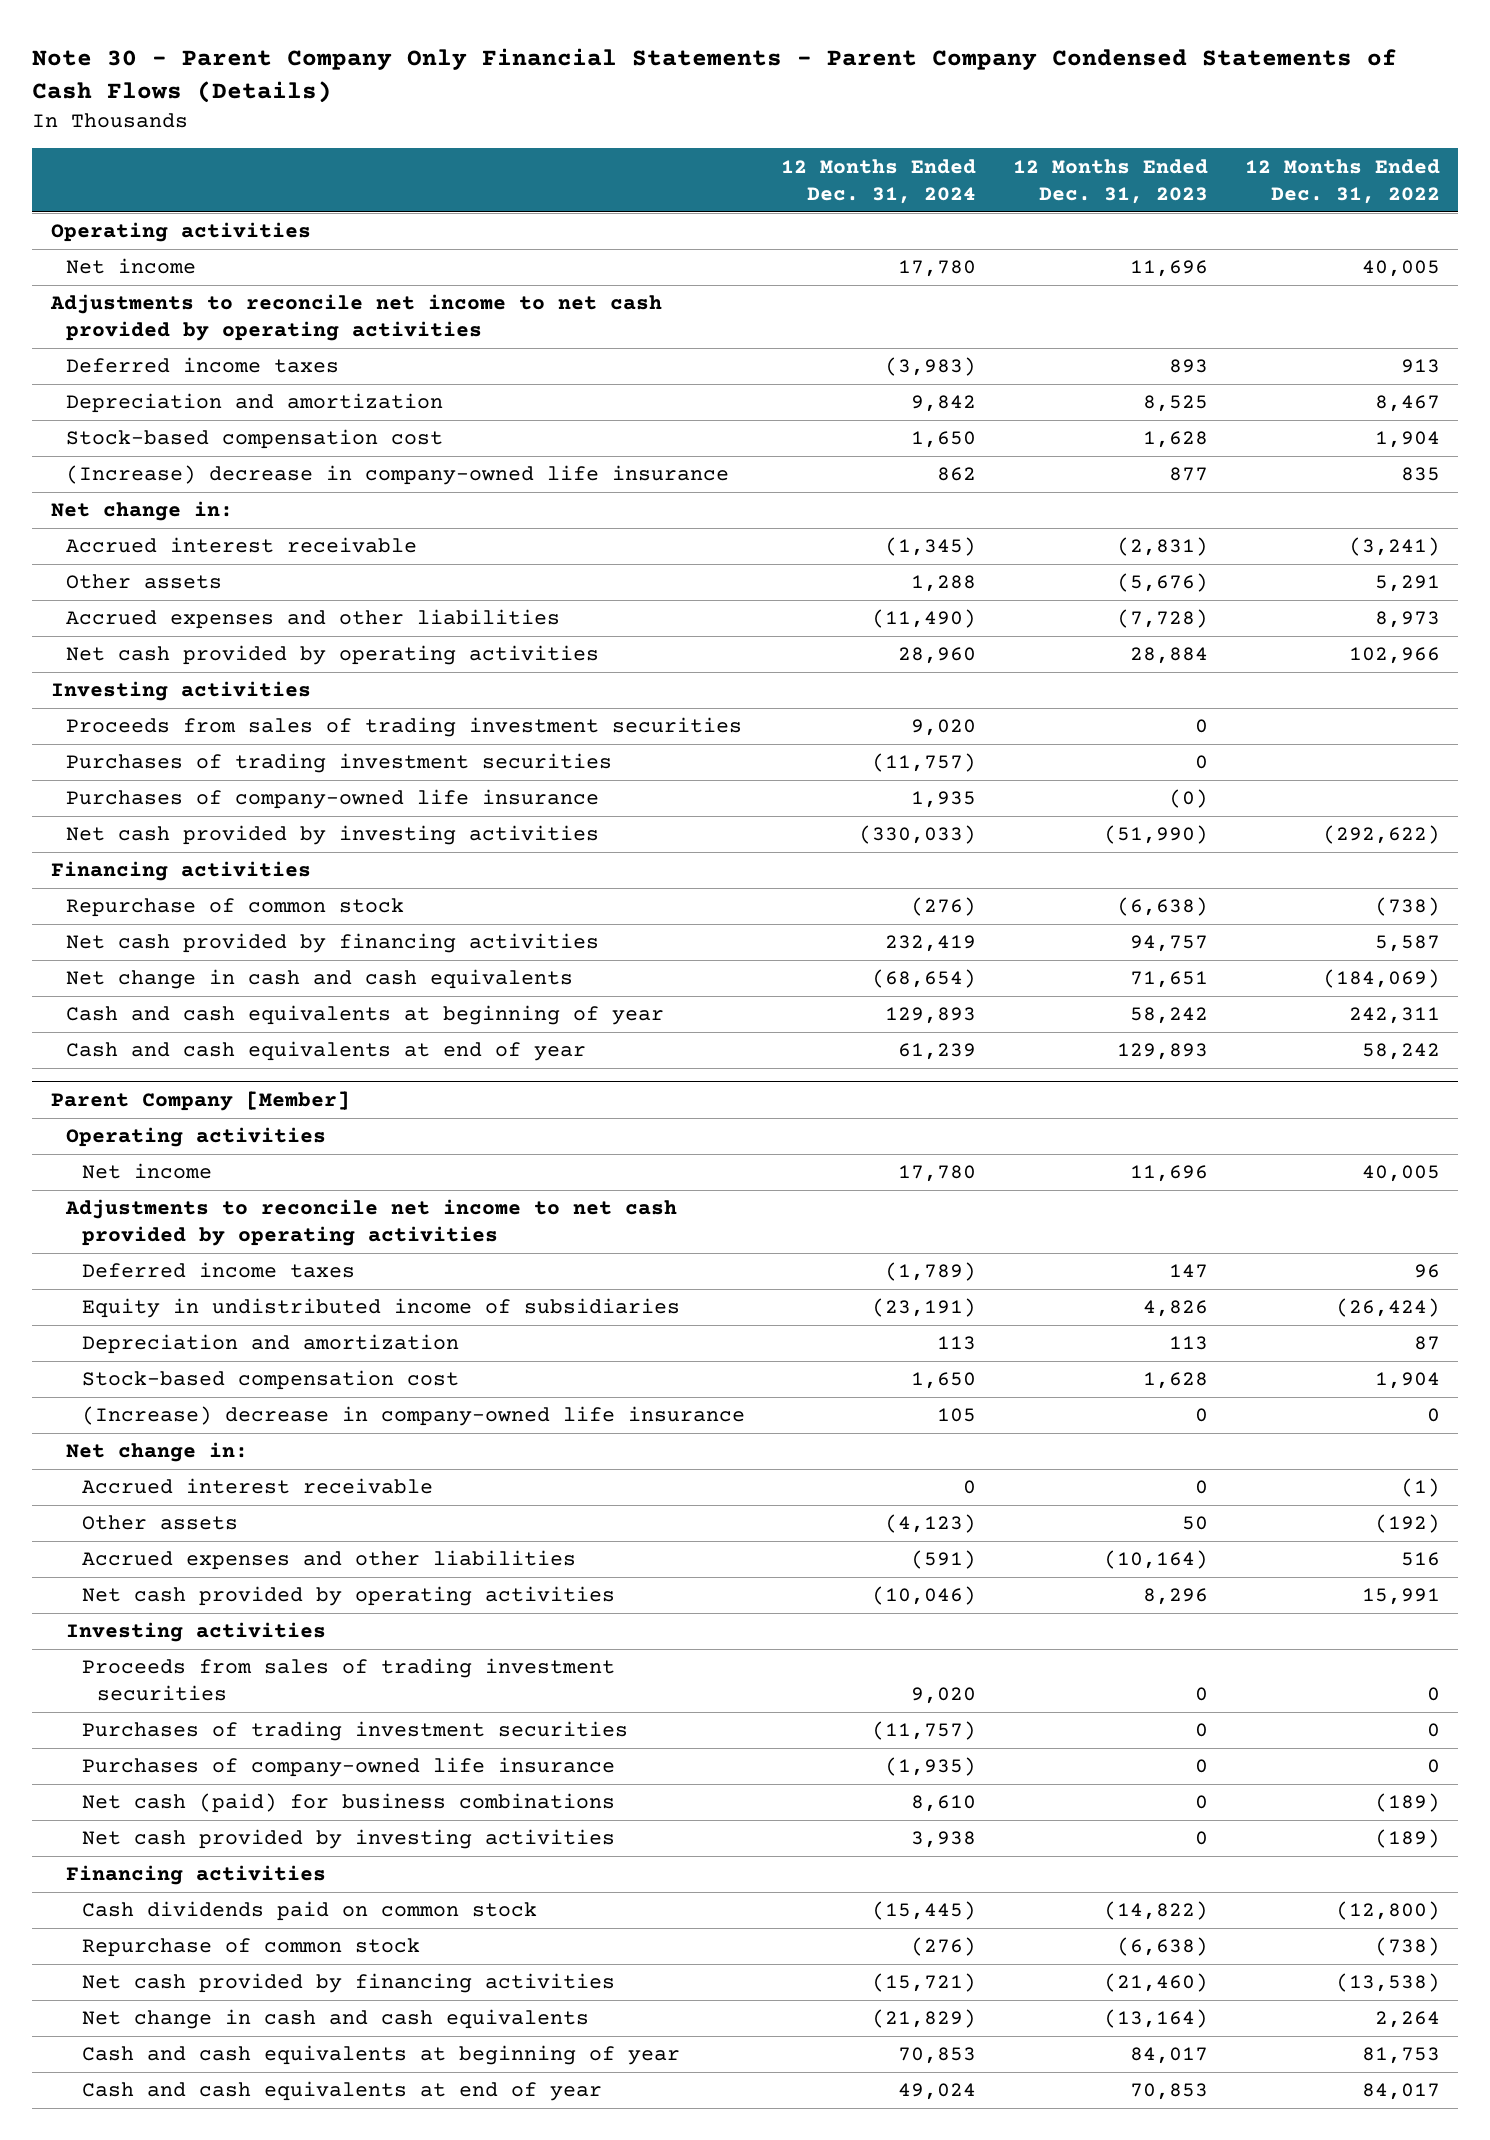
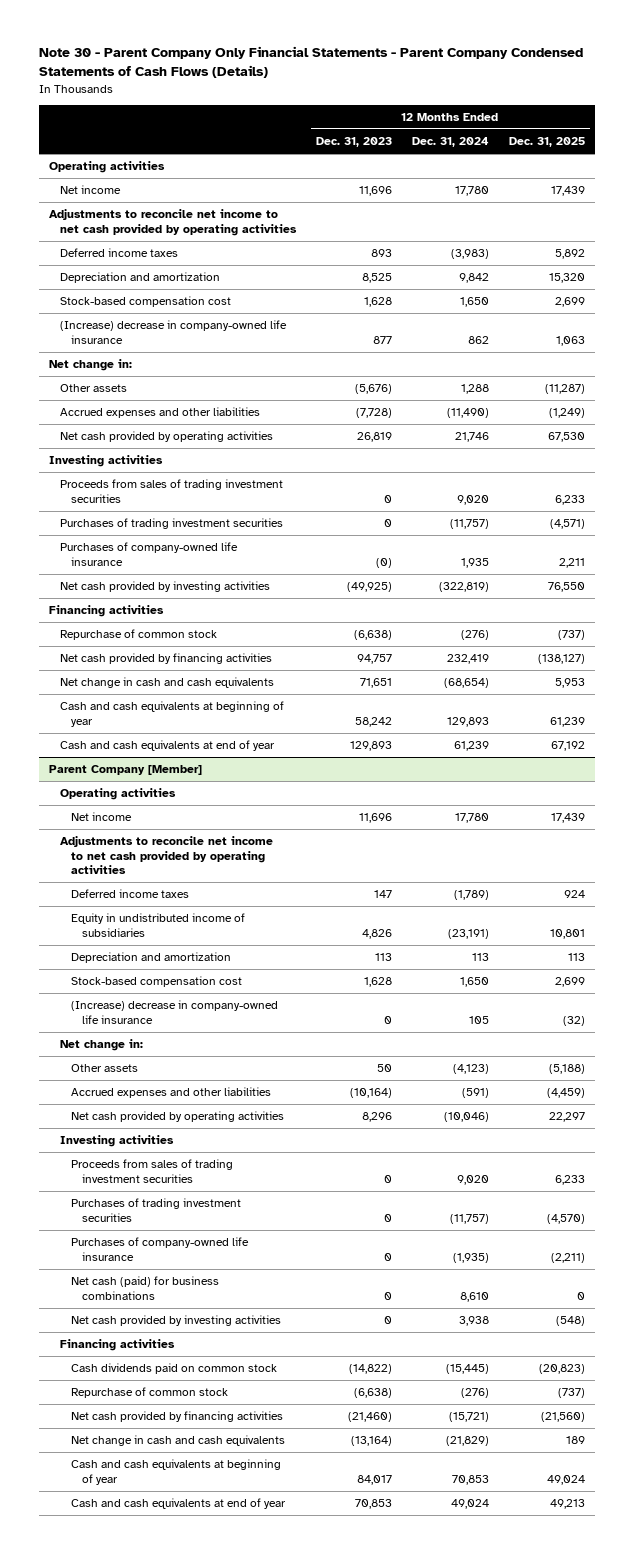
- | 12 Months Ended Dec. 31, 2024 | 12 Months Ended Dec. 31, 2023 | 12 Months Ended Dec. 31, 2022
+ | 12 Months Ended Dec. 31, 2023 | 12 Months Ended Dec. 31, 2024 | 12 Months Ended Dec. 31, 2025
- Accrued interest receivable | (1,345) | (2,831) | (3,241)
- Net cash provided by operating activities | 28,960 | 28,884 | 102,966
+ Net cash provided by operating activities | 26,819 | 21,746 | 67,530
- Net cash provided by investing activities | (330,033) | (51,990) | (292,622)
+ Net cash provided by investing activities | (49,925) | (322,819) | 76,550
@ Parent Company [Member]
- Accrued interest receivable | 0 | 0 | (1)

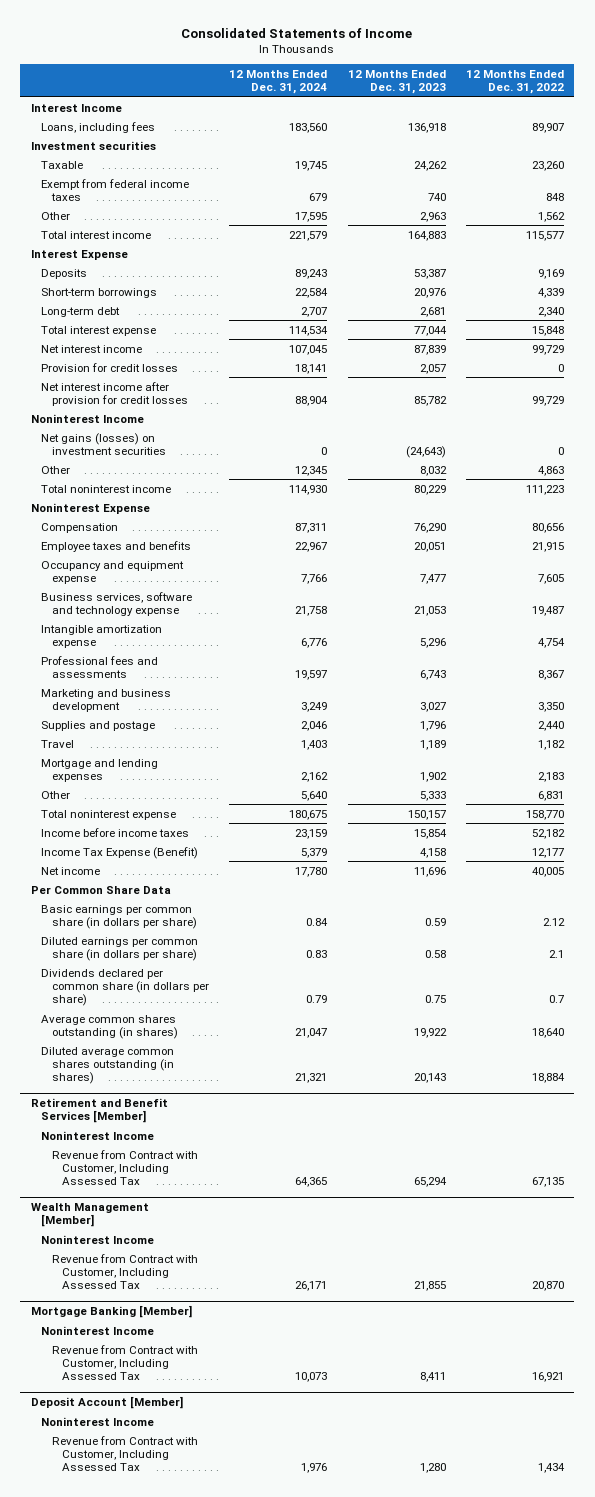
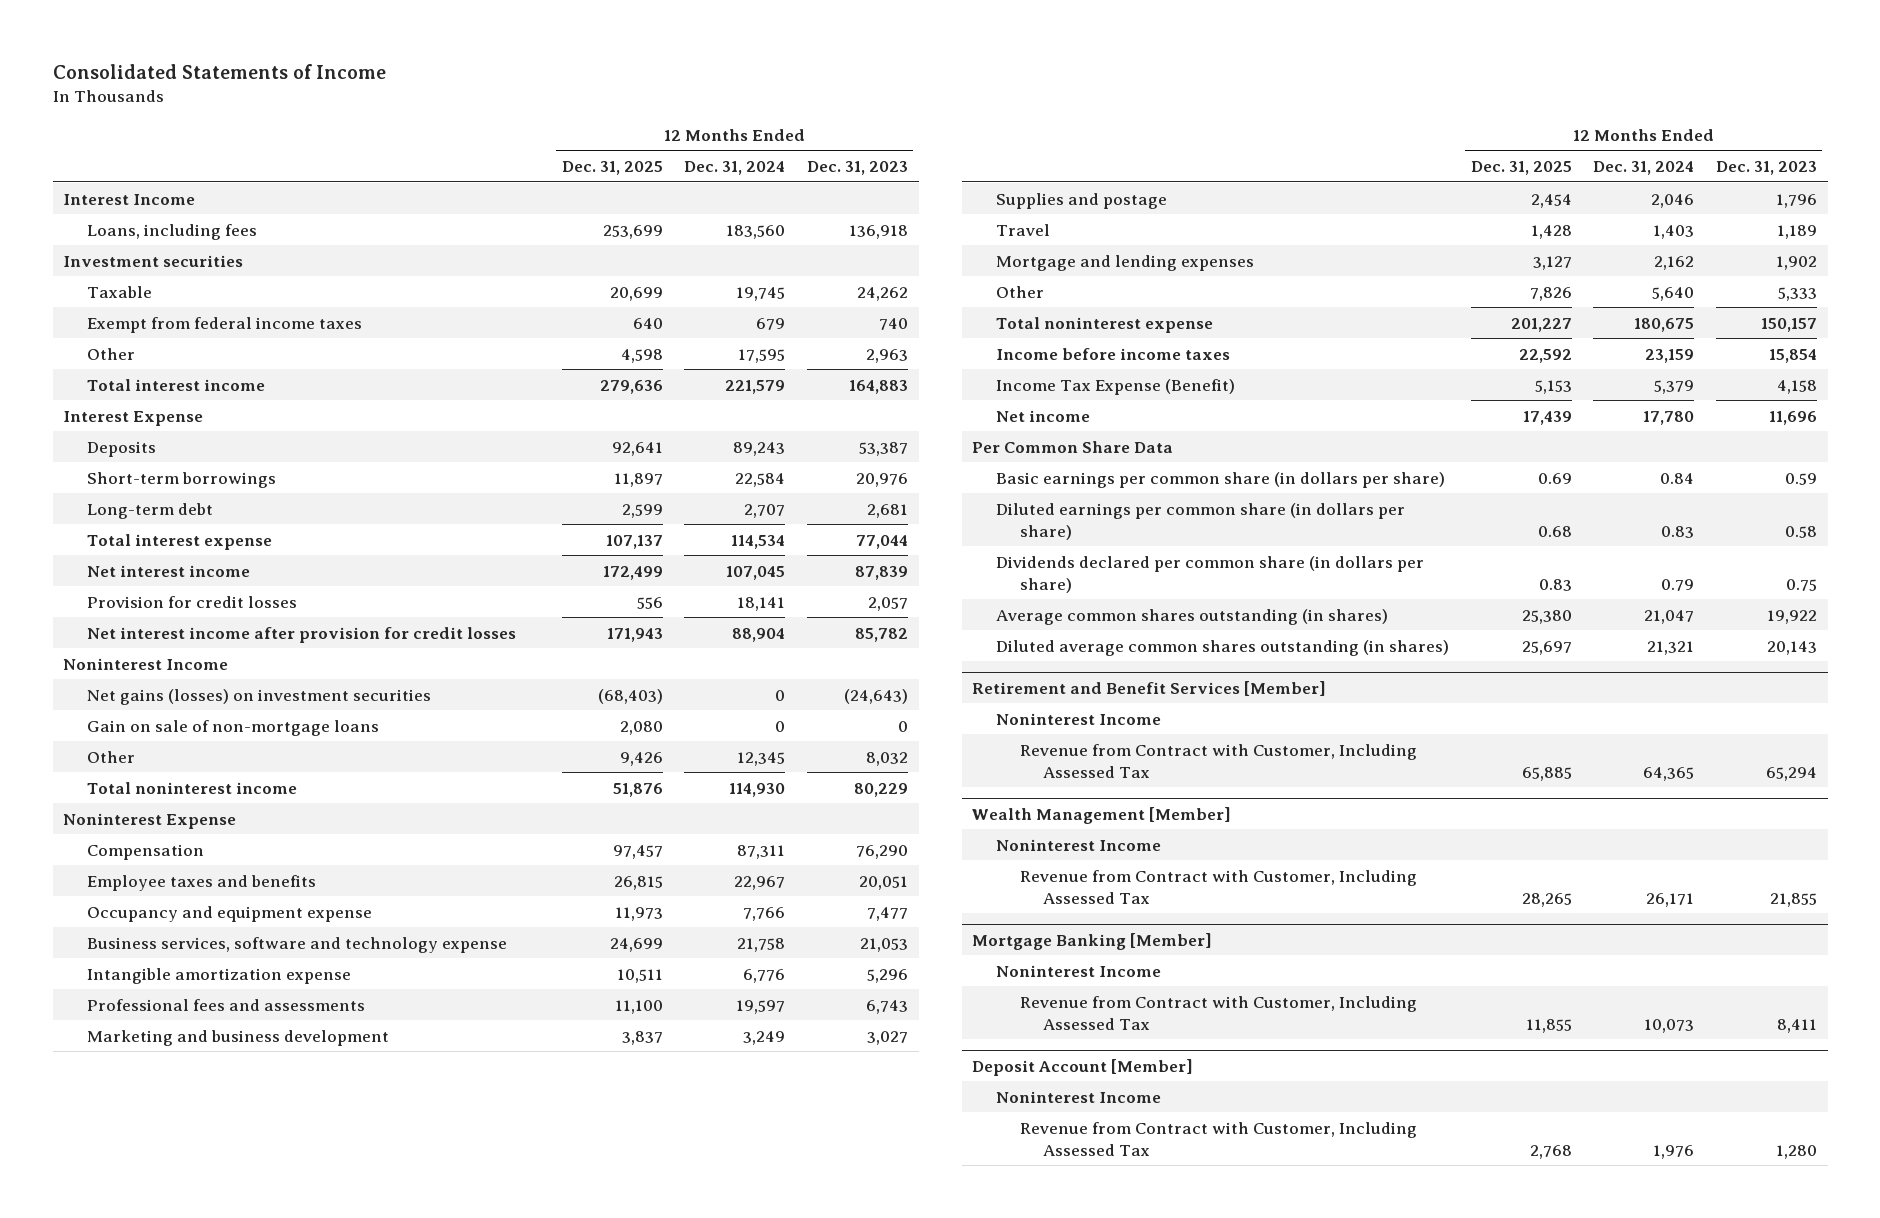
- | 12 Months Ended Dec. 31, 2024 | 12 Months Ended Dec. 31, 2023 | 12 Months Ended Dec. 31, 2022
+ | 12 Months Ended Dec. 31, 2025 | 12 Months Ended Dec. 31, 2024 | 12 Months Ended Dec. 31, 2023
+ Gain on sale of non-mortgage loans | 2,080 | 0 | 0

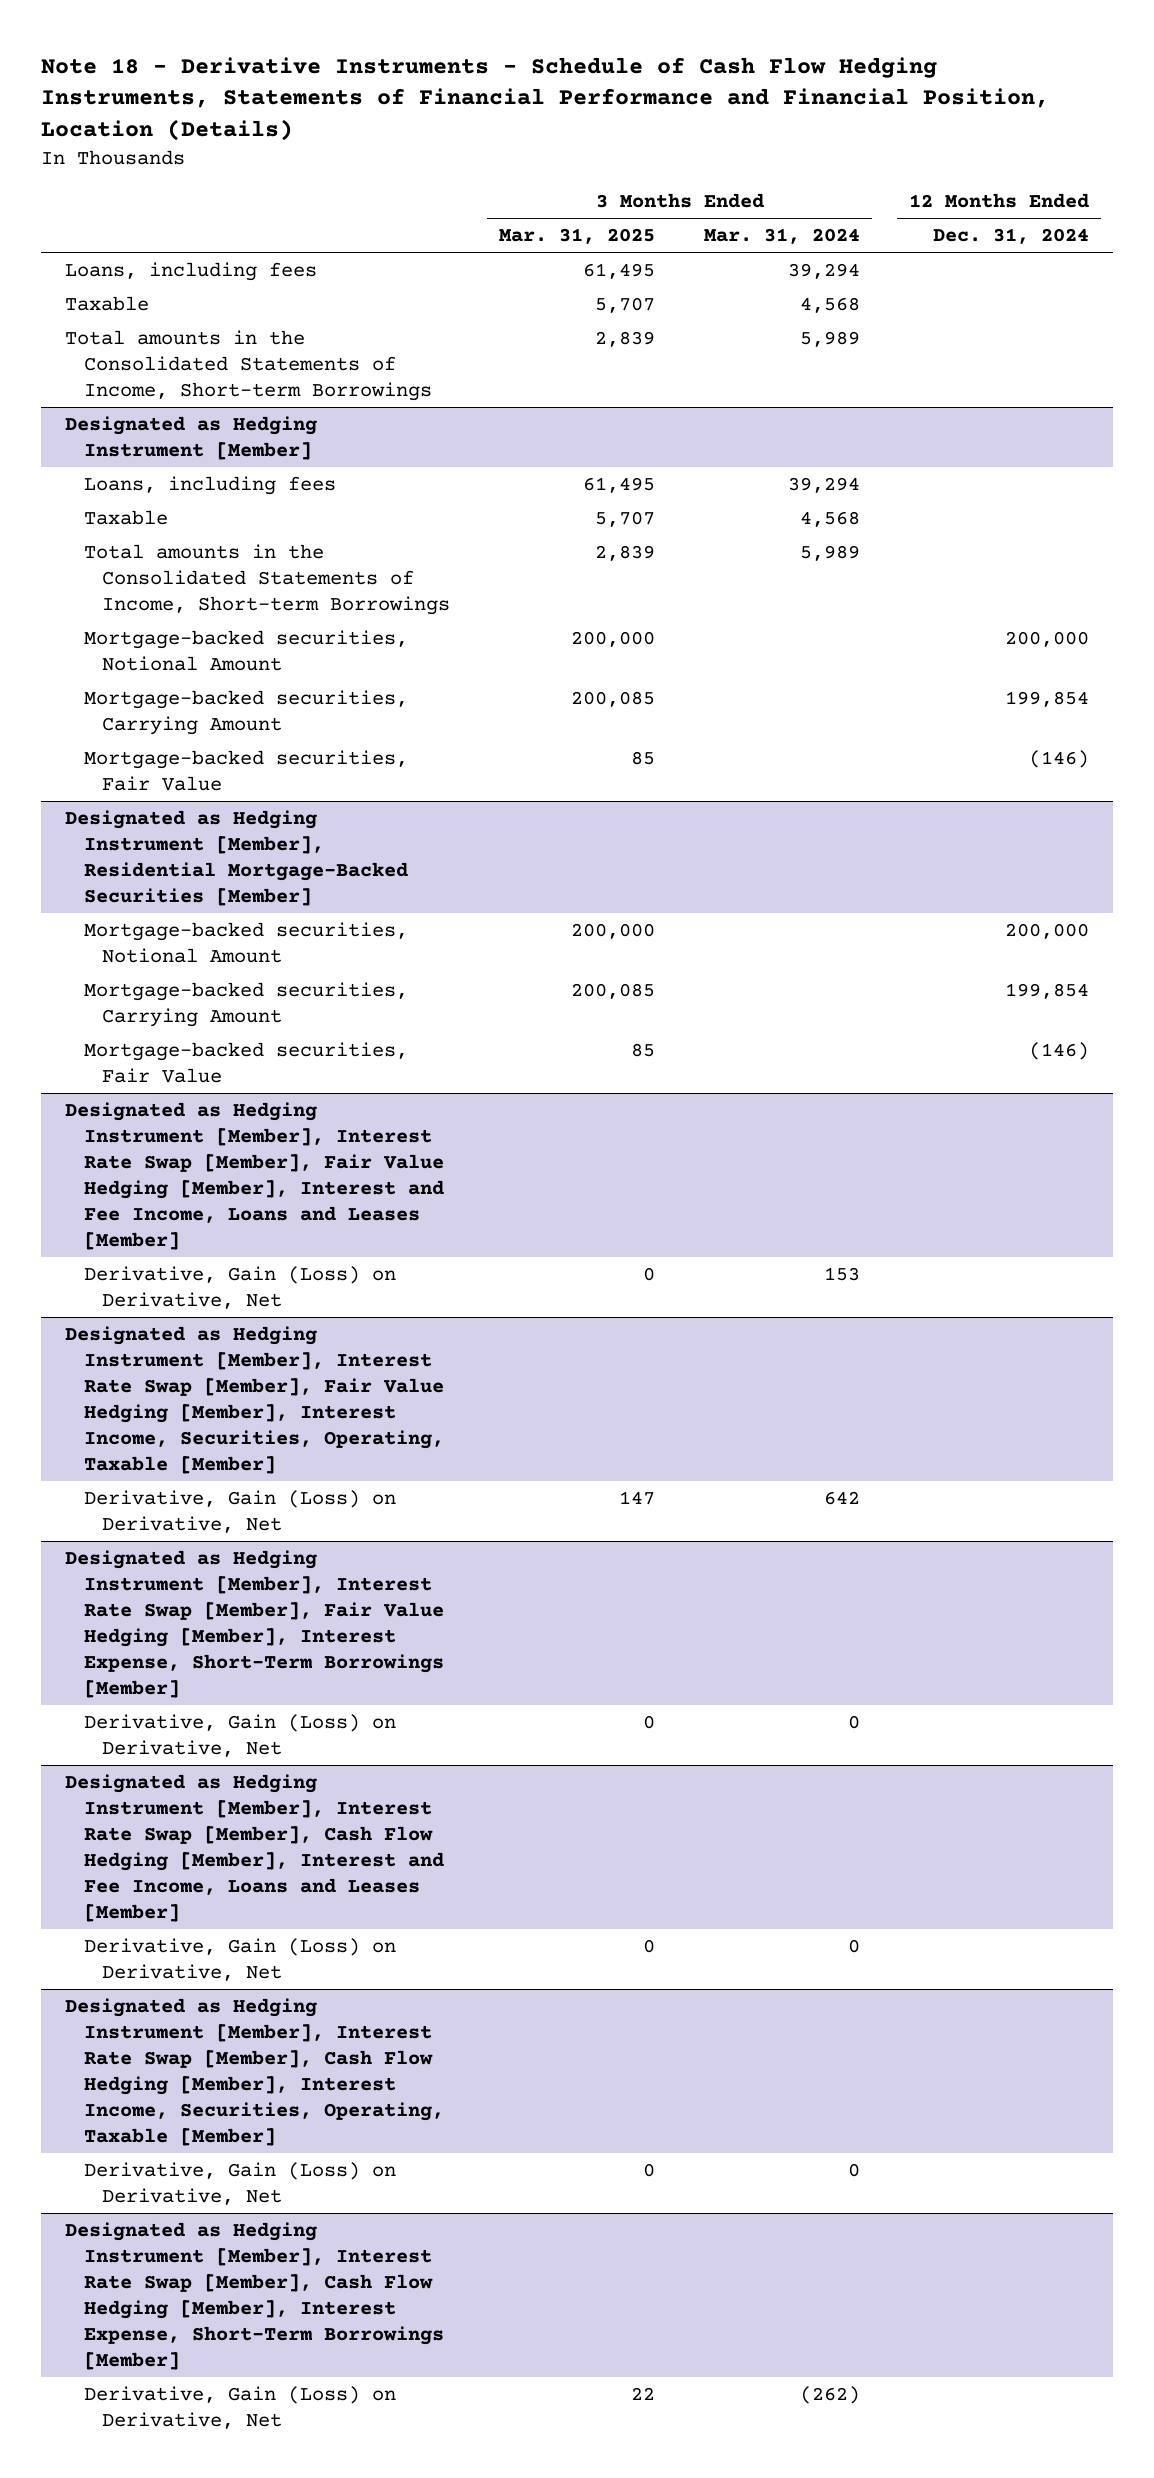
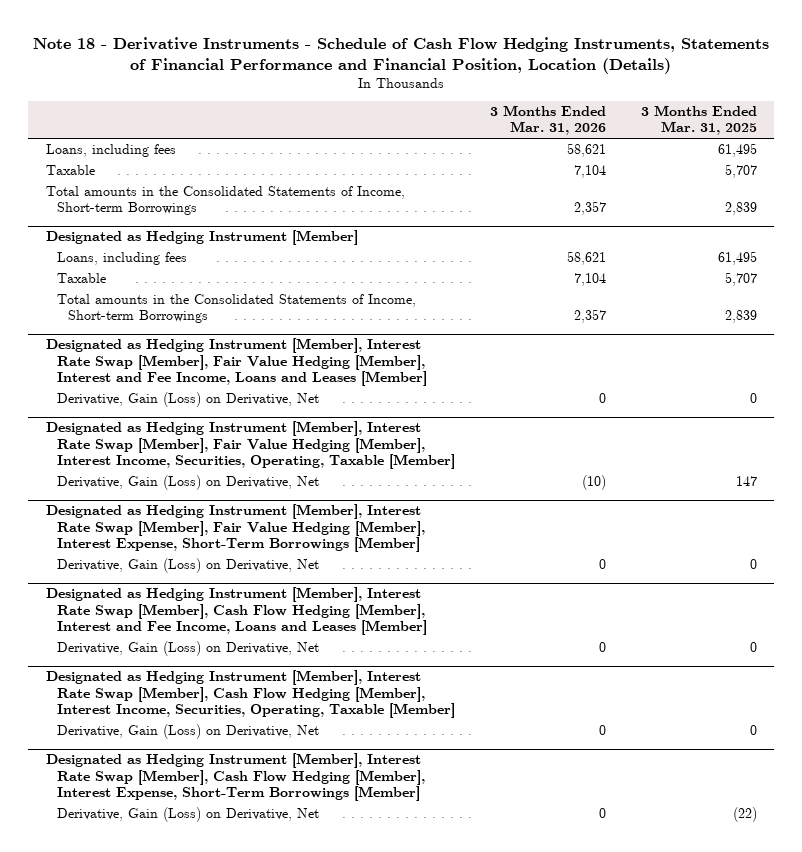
- | 3 Months Ended Mar. 31, 2025 | 3 Months Ended Mar. 31, 2024 | 12 Months Ended Dec. 31, 2024
+ | 3 Months Ended Mar. 31, 2026 | 3 Months Ended Mar. 31, 2025
@ Designated as Hedging Instrument [Member]
- Mortgage-backed securities, Notional Amount | 200,000 | | 200,000
- Mortgage-backed securities, Carrying Amount | 200,085 | | 199,854
- Mortgage-backed securities, Fair Value | 85 | | (146)
- Designated as Hedging Instrument [Member], Residential Mortgage-Backed Securities [Member]
- Mortgage-backed securities, Notional Amount | 200,000 | | 200,000
- Mortgage-backed securities, Carrying Amount | 200,085 | | 199,854
- Mortgage-backed securities, Fair Value | 85 | | (146)
@ Designated as Hedging Instrument [Member], Interest Rate Swap [Member], Cash Flow Hedging [Member], Interest Expense, Short-Term Borrowings [Member]
- Derivative, Gain (Loss) on Derivative, Net | 22 | (262) |
+ Derivative, Gain (Loss) on Derivative, Net | 0 | (22)

